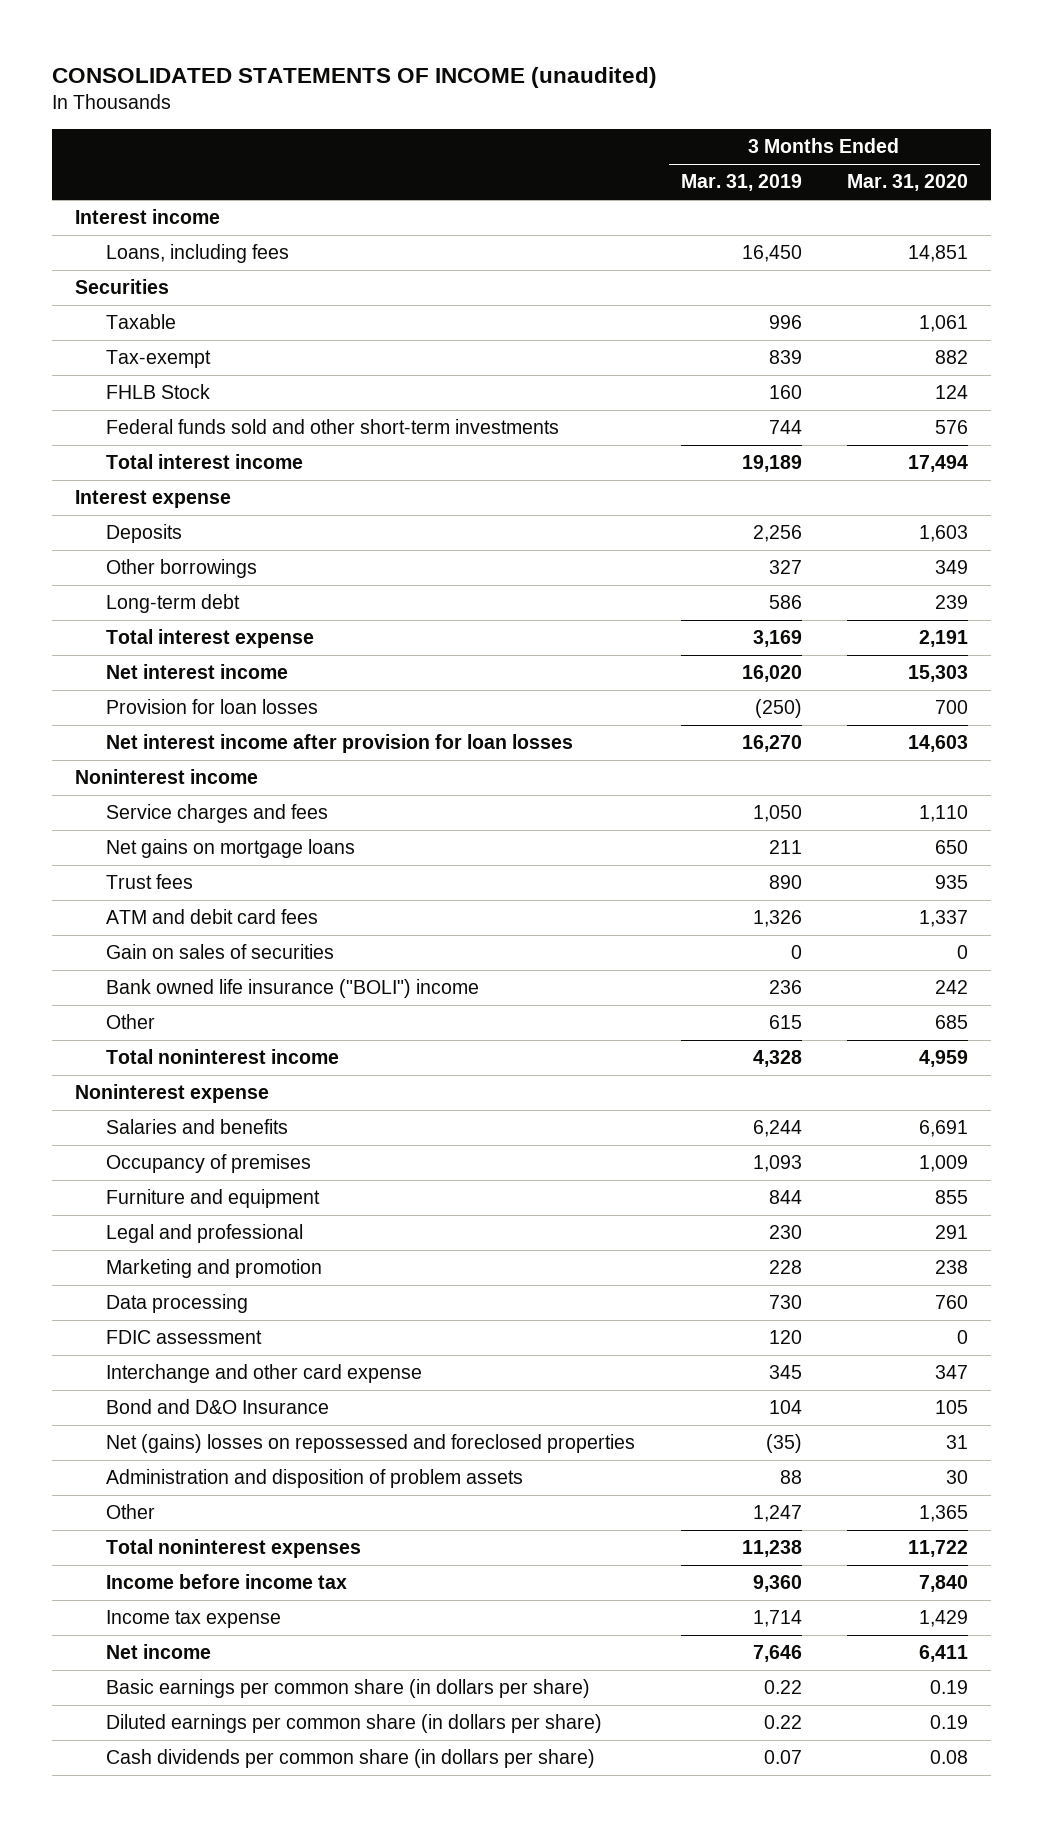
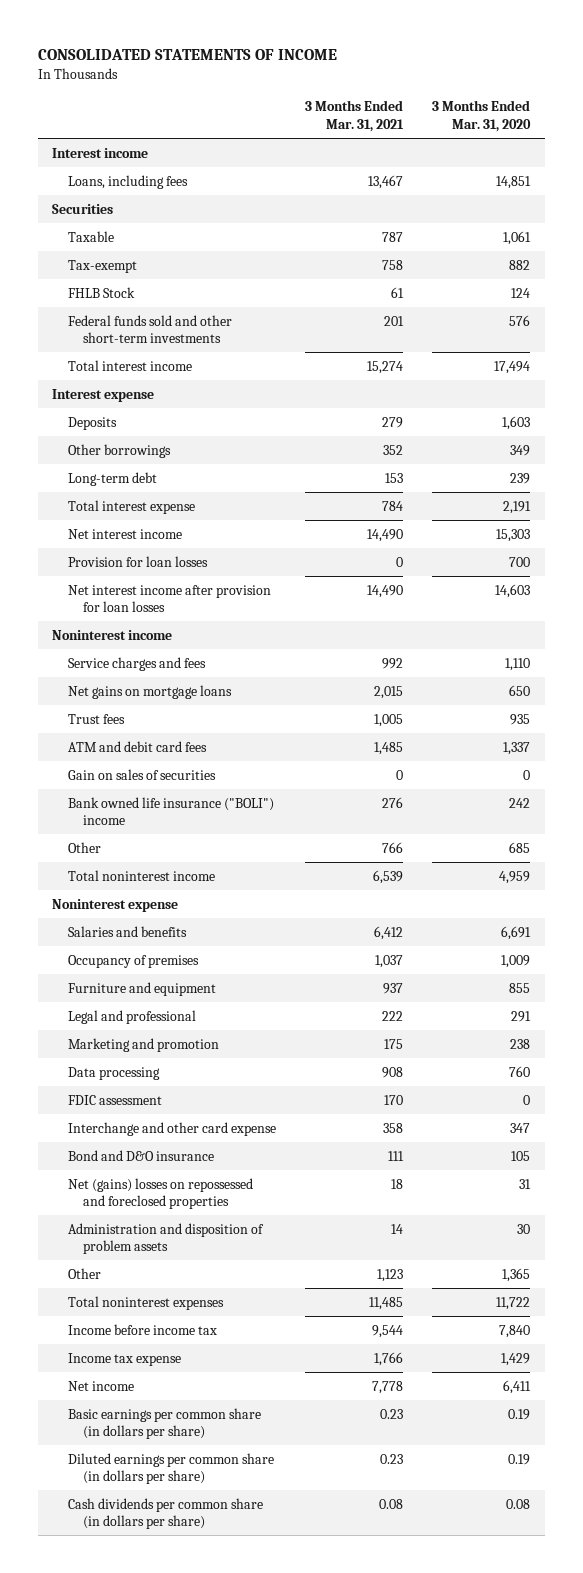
- CONSOLIDATED STATEMENTS OF INCOME (unaudited)
+ CONSOLIDATED STATEMENTS OF INCOME
- | 3 Months Ended Mar. 31, 2019 | 3 Months Ended Mar. 31, 2020
+ | 3 Months Ended Mar. 31, 2021 | 3 Months Ended Mar. 31, 2020
- Bond and D&O Insurance | 104 | 105
+ Bond and D&O insurance | 111 | 105

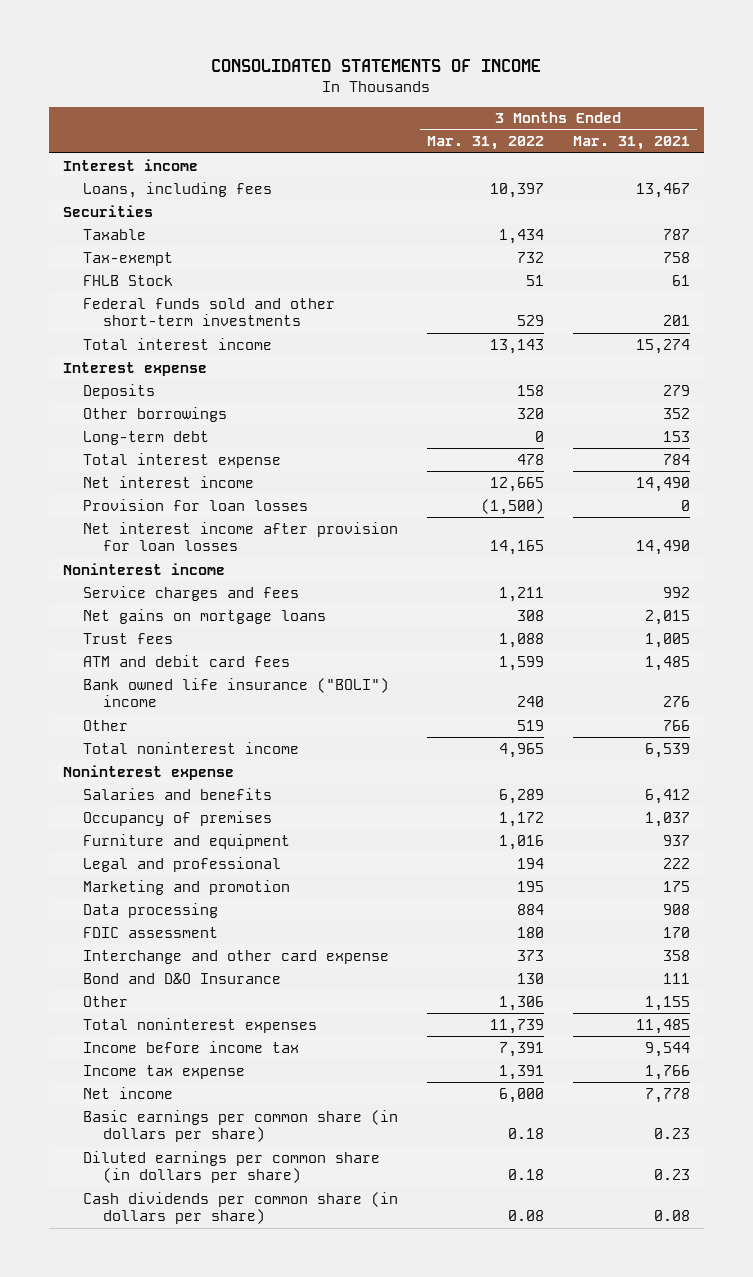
- | 3 Months Ended Mar. 31, 2021 | 3 Months Ended Mar. 31, 2020
+ | 3 Months Ended Mar. 31, 2022 | 3 Months Ended Mar. 31, 2021
- Gain on sales of securities | 0 | 0
- Bond and D&O insurance | 111 | 105
- Net (gains) losses on repossessed and foreclosed properties | 18 | 31
- Administration and disposition of problem assets | 14 | 30
- Other | 1,123 | 1,365
+ Bond and D&O Insurance | 130 | 111
+ Other | 1,306 | 1,155

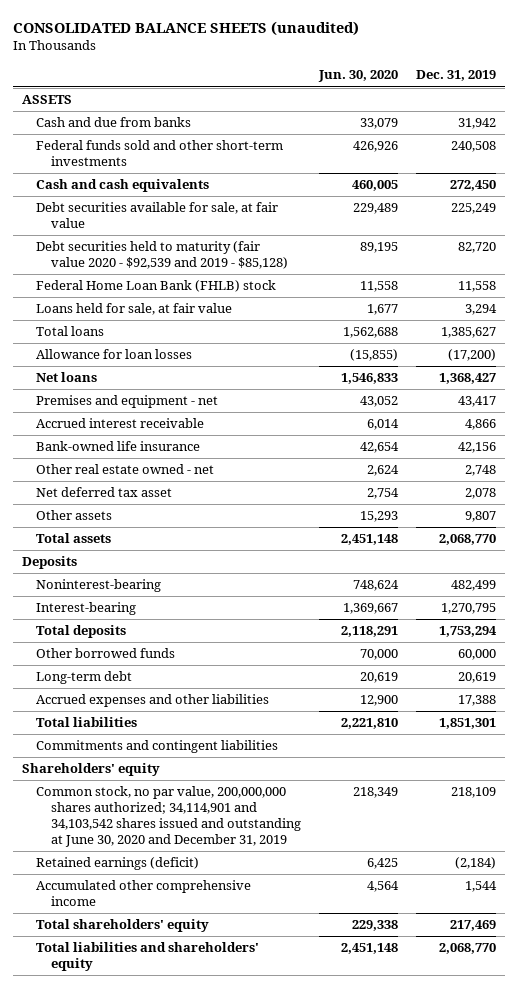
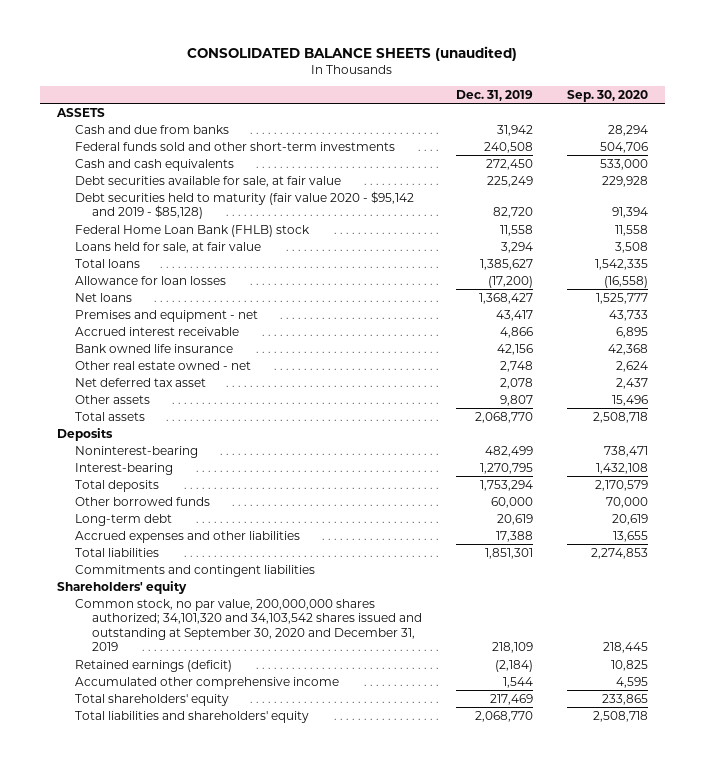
- | Jun. 30, 2020 | Dec. 31, 2019
+ | Dec. 31, 2019 | Sep. 30, 2020
- Debt securities held to maturity (fair value 2020 - $92,539 and 2019 - $85,128) | 89,195 | 82,720
+ Debt securities held to maturity (fair value 2020 - $95,142 and 2019 - $85,128) | 82,720 | 91,394
- Bank-owned life insurance | 42,654 | 42,156
+ Bank owned life insurance | 42,156 | 42,368
- Common stock, no par value, 200,000,000 shares authorized; 34,114,901 and 34,103,542 shares issued and outstanding at June 30, 2020 and December 31, 2019 | 218,349 | 218,109
+ Common stock, no par value, 200,000,000 shares authorized; 34,101,320 and 34,103,542 shares issued and outstanding at September 30, 2020 and December 31, 2019 | 218,109 | 218,445

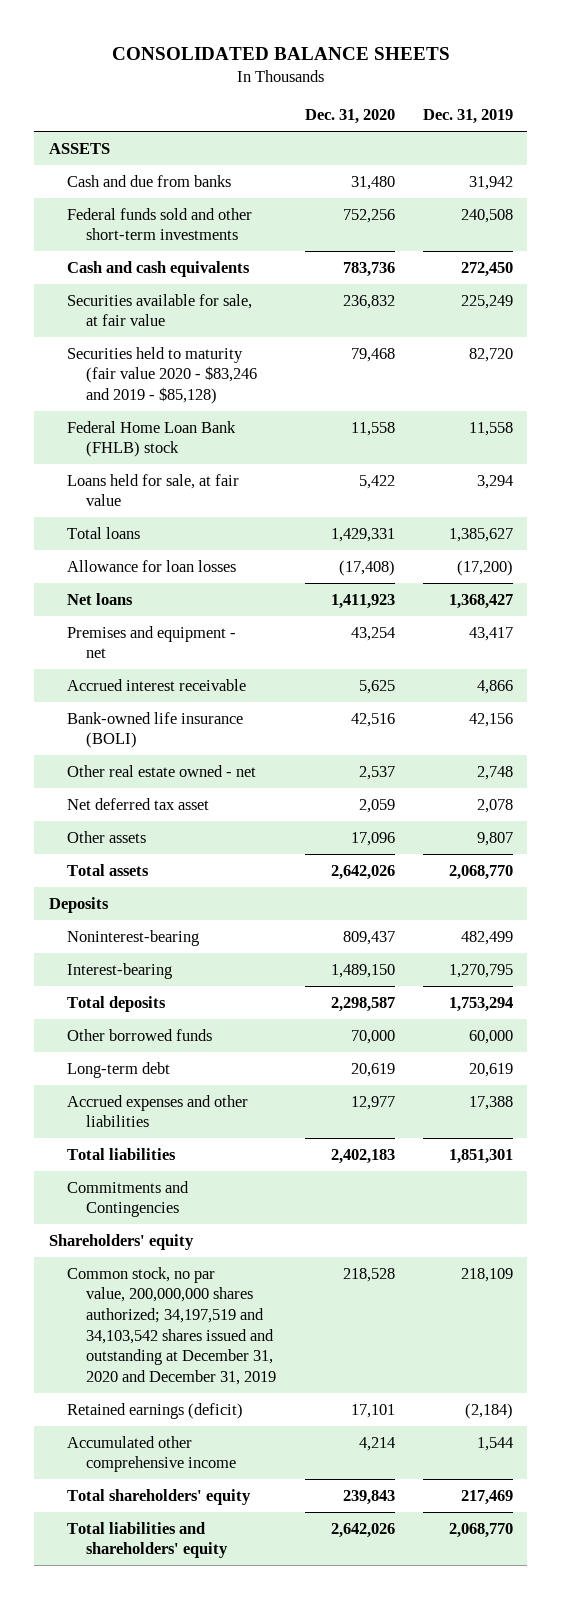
- CONSOLIDATED BALANCE SHEETS (unaudited)
+ CONSOLIDATED BALANCE SHEETS
- | Dec. 31, 2019 | Sep. 30, 2020
+ | Dec. 31, 2020 | Dec. 31, 2019
- Debt securities available for sale, at fair value | 225,249 | 229,928
- Debt securities held to maturity (fair value 2020 - $95,142 and 2019 - $85,128) | 82,720 | 91,394
+ Securities available for sale, at fair value | 236,832 | 225,249
+ Securities held to maturity (fair value 2020 - $83,246 and 2019 - $85,128) | 79,468 | 82,720
- Bank owned life insurance | 42,156 | 42,368
+ Bank-owned life insurance (BOLI) | 42,516 | 42,156
- Commitments and contingent liabilities
+ Commitments and Contingencies
- Common stock, no par value, 200,000,000 shares authorized; 34,101,320 and 34,103,542 shares issued and outstanding at September 30, 2020 and December 31, 2019 | 218,109 | 218,445
+ Common stock, no par value, 200,000,000 shares authorized; 34,197,519 and 34,103,542 shares issued and outstanding at December 31, 2020 and December 31, 2019 | 218,528 | 218,109

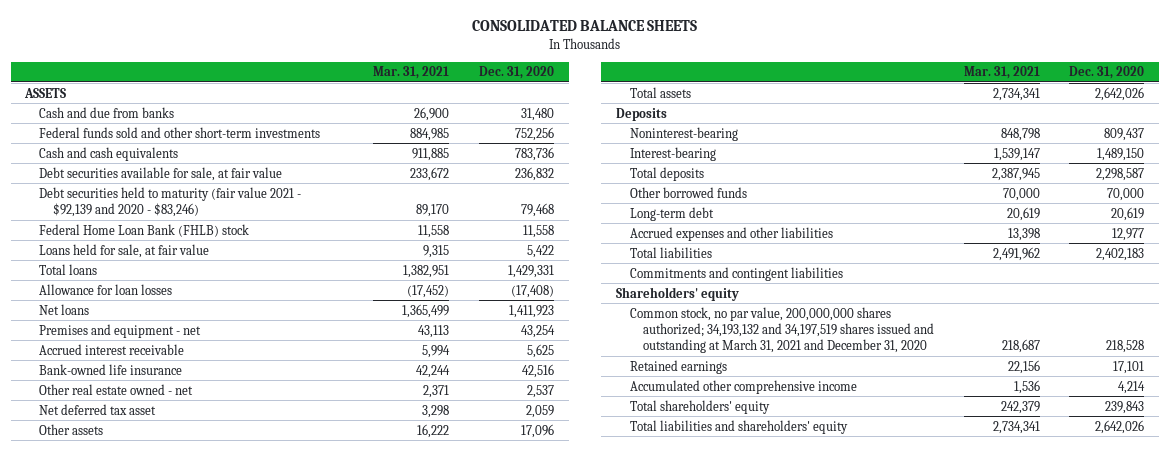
- | Dec. 31, 2020 | Dec. 31, 2019
+ | Mar. 31, 2021 | Dec. 31, 2020
- Securities available for sale, at fair value | 236,832 | 225,249
- Securities held to maturity (fair value 2020 - $83,246 and 2019 - $85,128) | 79,468 | 82,720
+ Debt securities available for sale, at fair value | 233,672 | 236,832
+ Debt securities held to maturity (fair value 2021 - $92,139 and 2020 - $83,246) | 89,170 | 79,468
- Bank-owned life insurance (BOLI) | 42,516 | 42,156
+ Bank-owned life insurance | 42,244 | 42,516
- Commitments and Contingencies
+ Commitments and contingent liabilities
- Common stock, no par value, 200,000,000 shares authorized; 34,197,519 and 34,103,542 shares issued and outstanding at December 31, 2020 and December 31, 2019 | 218,528 | 218,109
- Retained earnings (deficit) | 17,101 | (2,184)
+ Common stock, no par value, 200,000,000 shares authorized; 34,193,132 and 34,197,519 shares issued and outstanding at March 31, 2021 and December 31, 2020 | 218,687 | 218,528
+ Retained earnings | 22,156 | 17,101

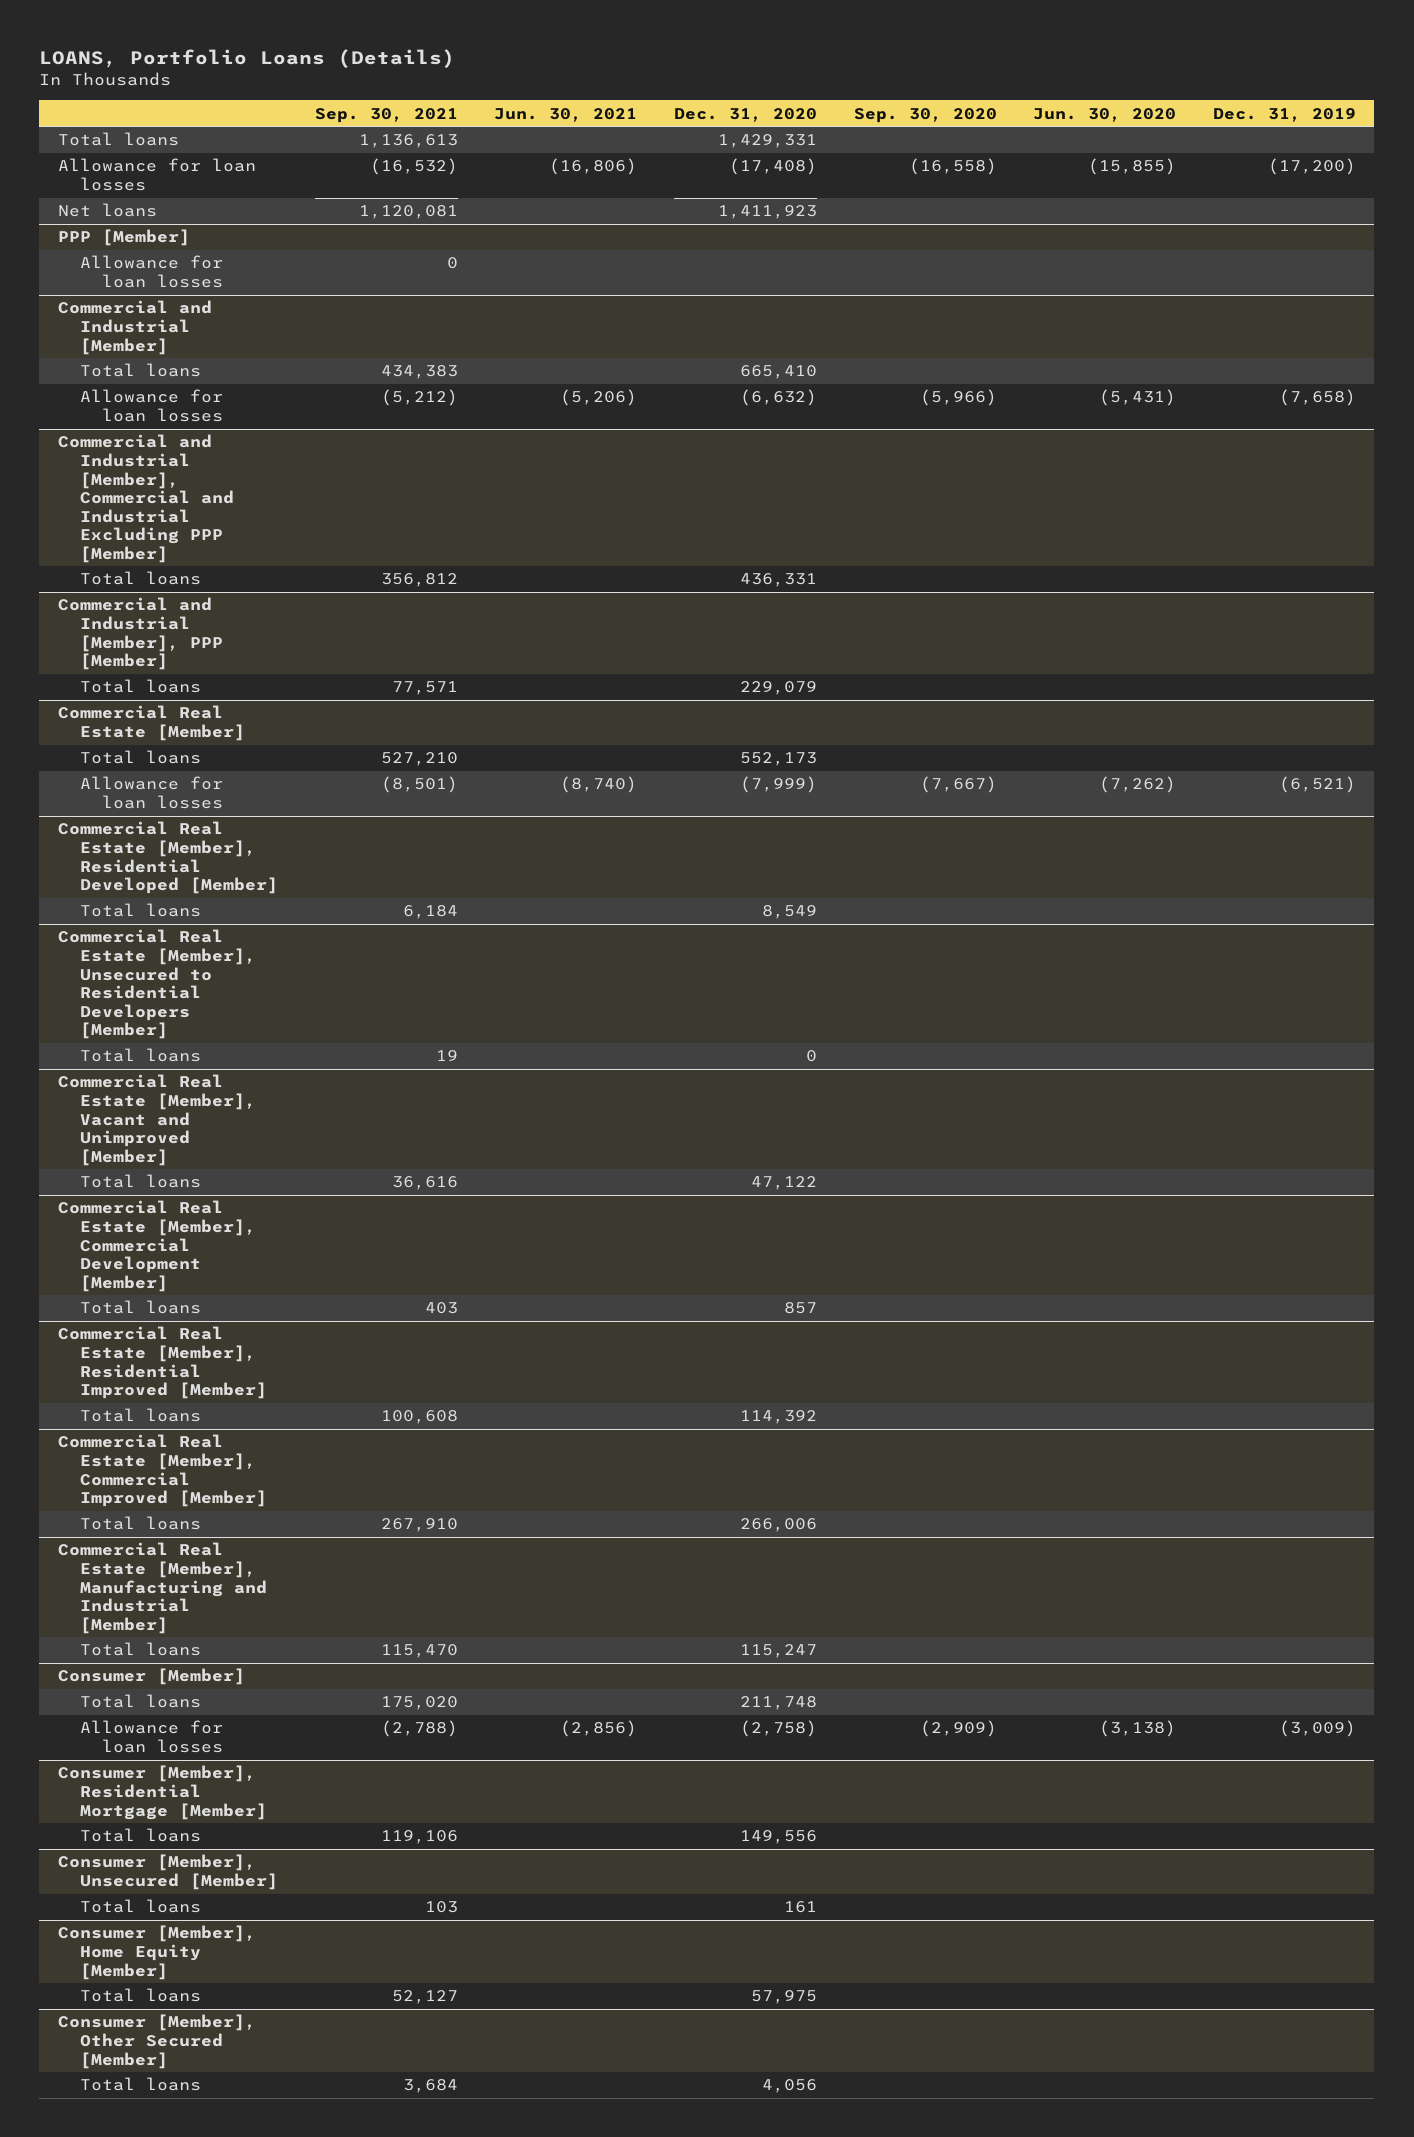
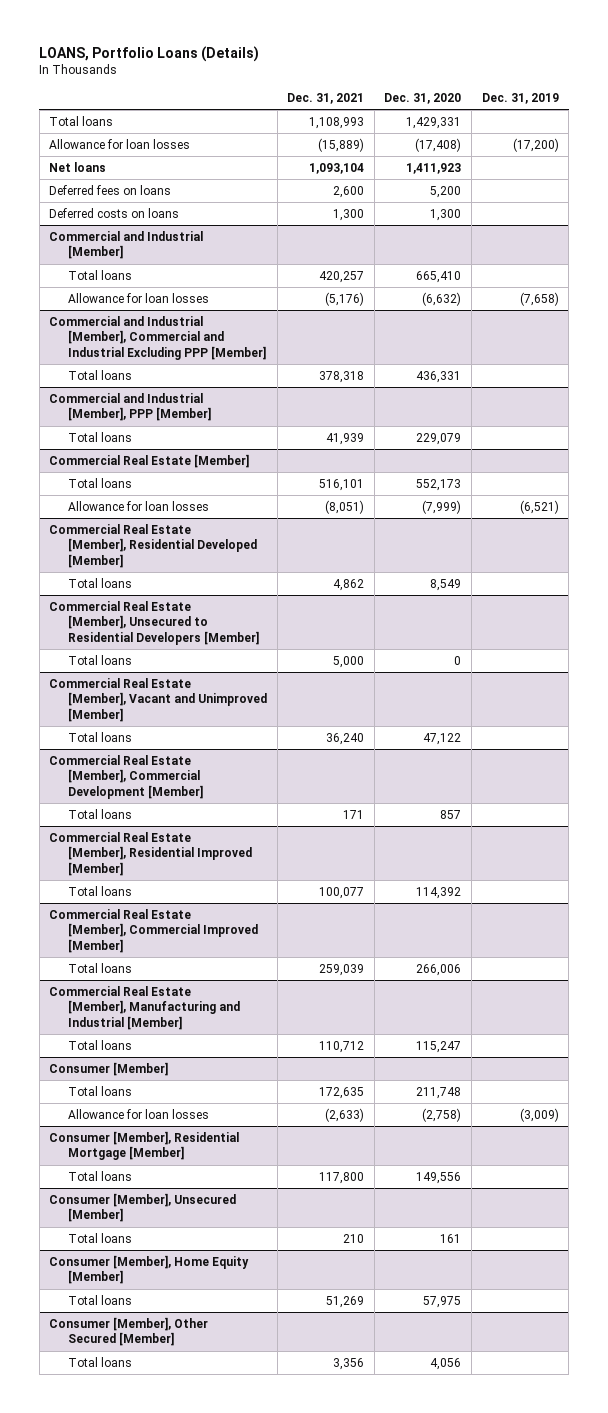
- | Sep. 30, 2021 | Jun. 30, 2021 | Dec. 31, 2020 | Sep. 30, 2020 | Jun. 30, 2020 | Dec. 31, 2019
+ | Dec. 31, 2021 | Dec. 31, 2020 | Dec. 31, 2019
- PPP [Member]
- Allowance for loan losses | 0 | | | | |
+ Deferred fees on loans | 2,600 | 5,200 |
+ Deferred costs on loans | 1,300 | 1,300 |

